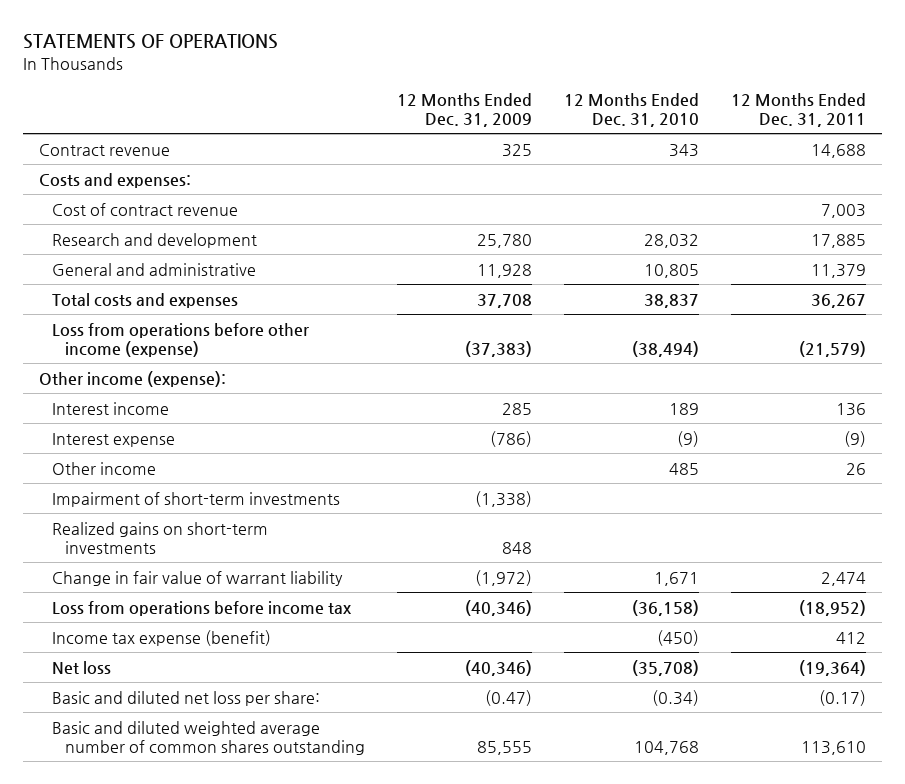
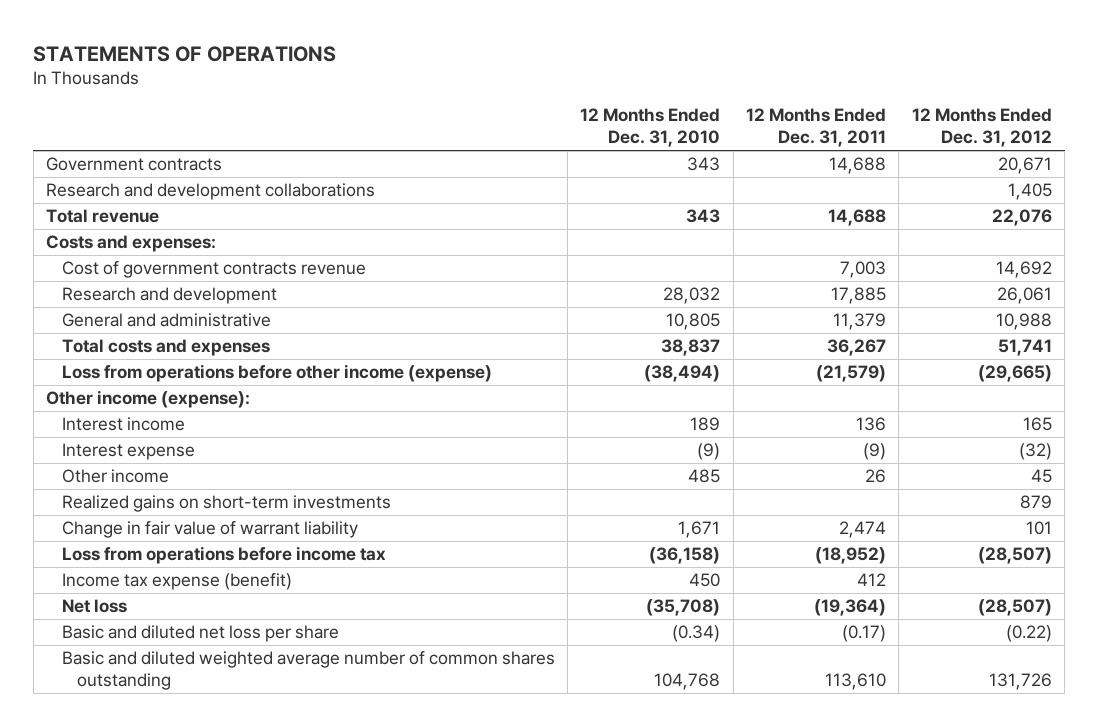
- | 12 Months Ended Dec. 31, 2009 | 12 Months Ended Dec. 31, 2010 | 12 Months Ended Dec. 31, 2011
+ | 12 Months Ended Dec. 31, 2010 | 12 Months Ended Dec. 31, 2011 | 12 Months Ended Dec. 31, 2012
- Contract revenue | 325 | 343 | 14,688
+ Government contracts | 343 | 14,688 | 20,671
+ Research and development collaborations | | | 1,405
+ Total revenue | 343 | 14,688 | 22,076
- Cost of contract revenue | | | 7,003
+ Cost of government contracts revenue | | 7,003 | 14,692
- Impairment of short-term investments | (1,338) | |
- Income tax expense (benefit) | | (450) | 412
+ Income tax expense (benefit) | 450 | 412 |
- Basic and diluted net loss per share: | (0.47) | (0.34) | (0.17)
+ Basic and diluted net loss per share | (0.34) | (0.17) | (0.22)

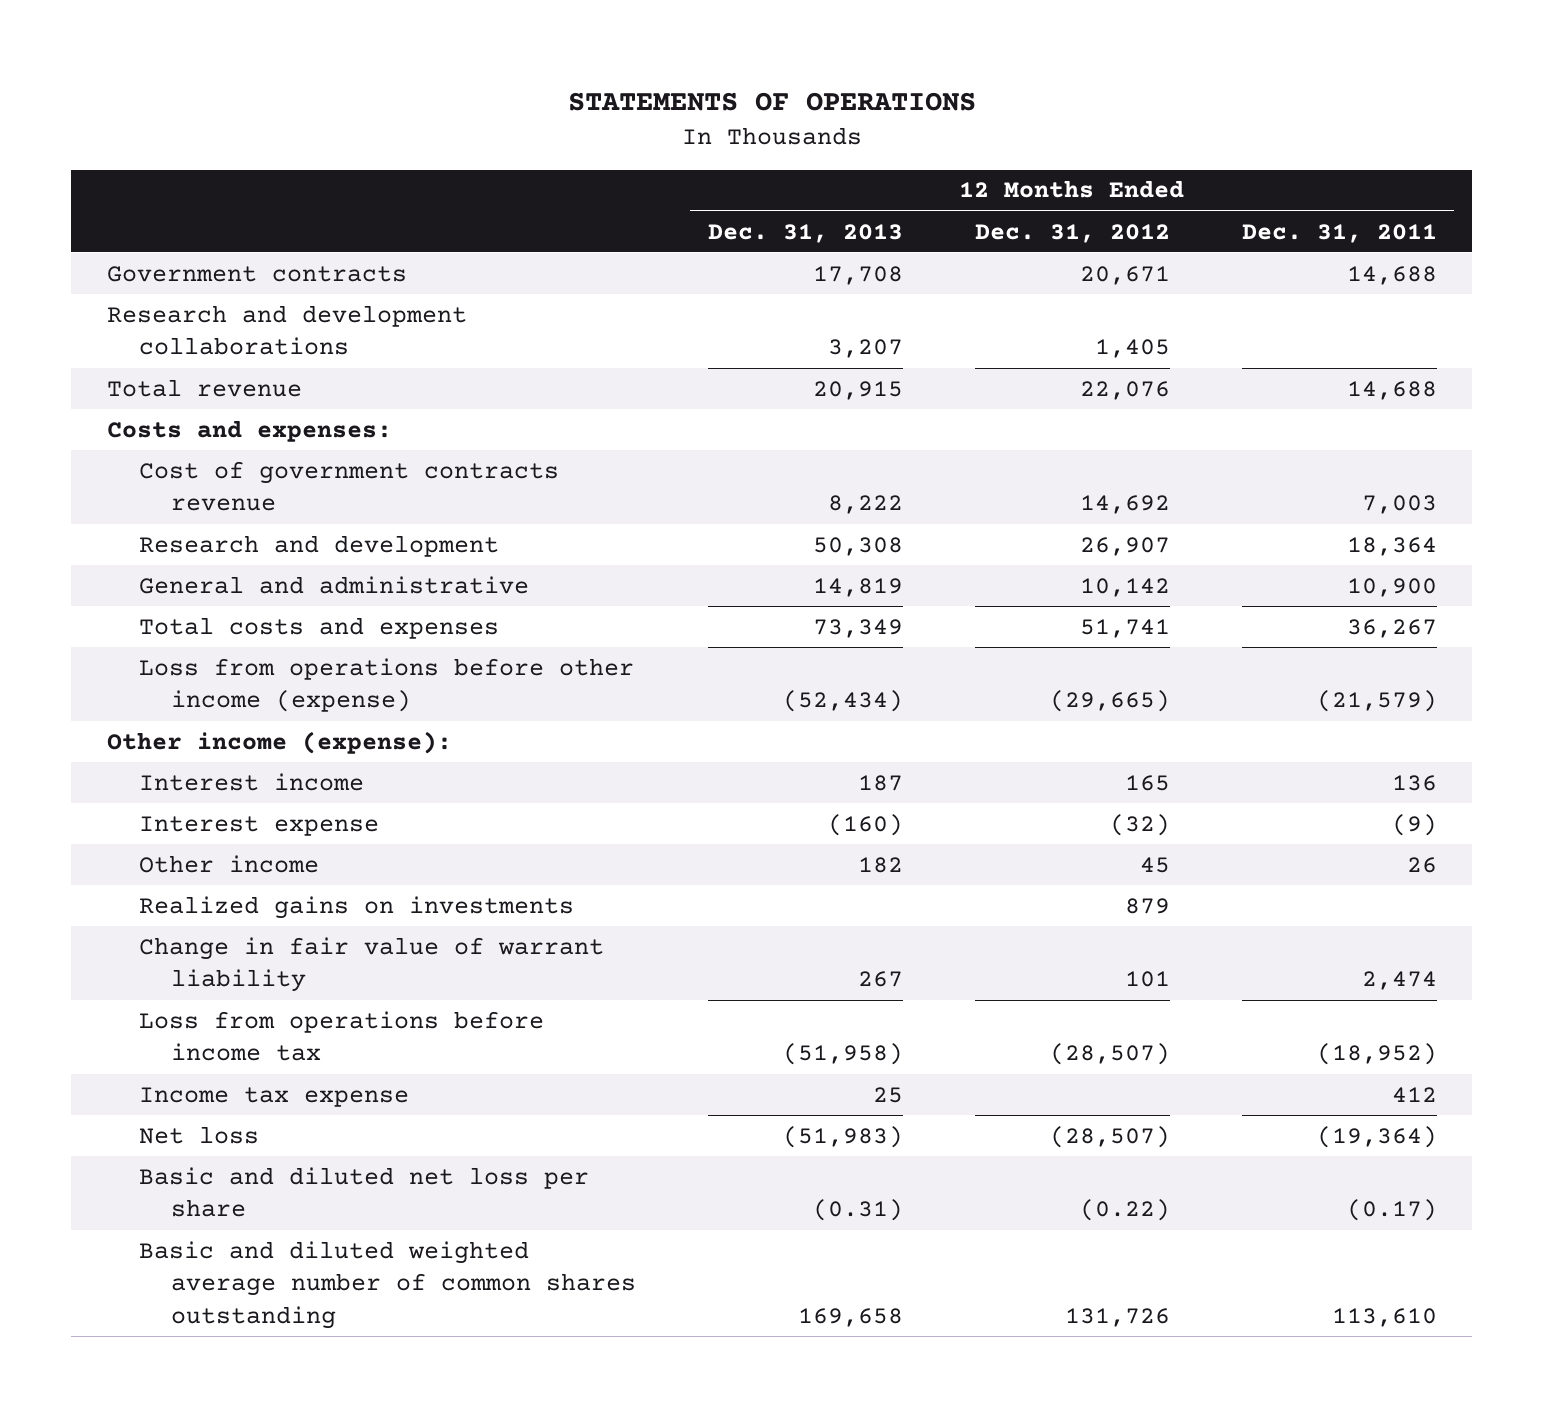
- | 12 Months Ended Dec. 31, 2010 | 12 Months Ended Dec. 31, 2011 | 12 Months Ended Dec. 31, 2012
+ | 12 Months Ended Dec. 31, 2013 | 12 Months Ended Dec. 31, 2012 | 12 Months Ended Dec. 31, 2011
- Research and development | 28,032 | 17,885 | 26,061
- General and administrative | 10,805 | 11,379 | 10,988
+ Research and development | 50,308 | 26,907 | 18,364
+ General and administrative | 14,819 | 10,142 | 10,900
- Realized gains on short-term investments | | | 879
+ Realized gains on investments | | 879 |
- Income tax expense (benefit) | 450 | 412 |
+ Income tax expense | 25 | | 412

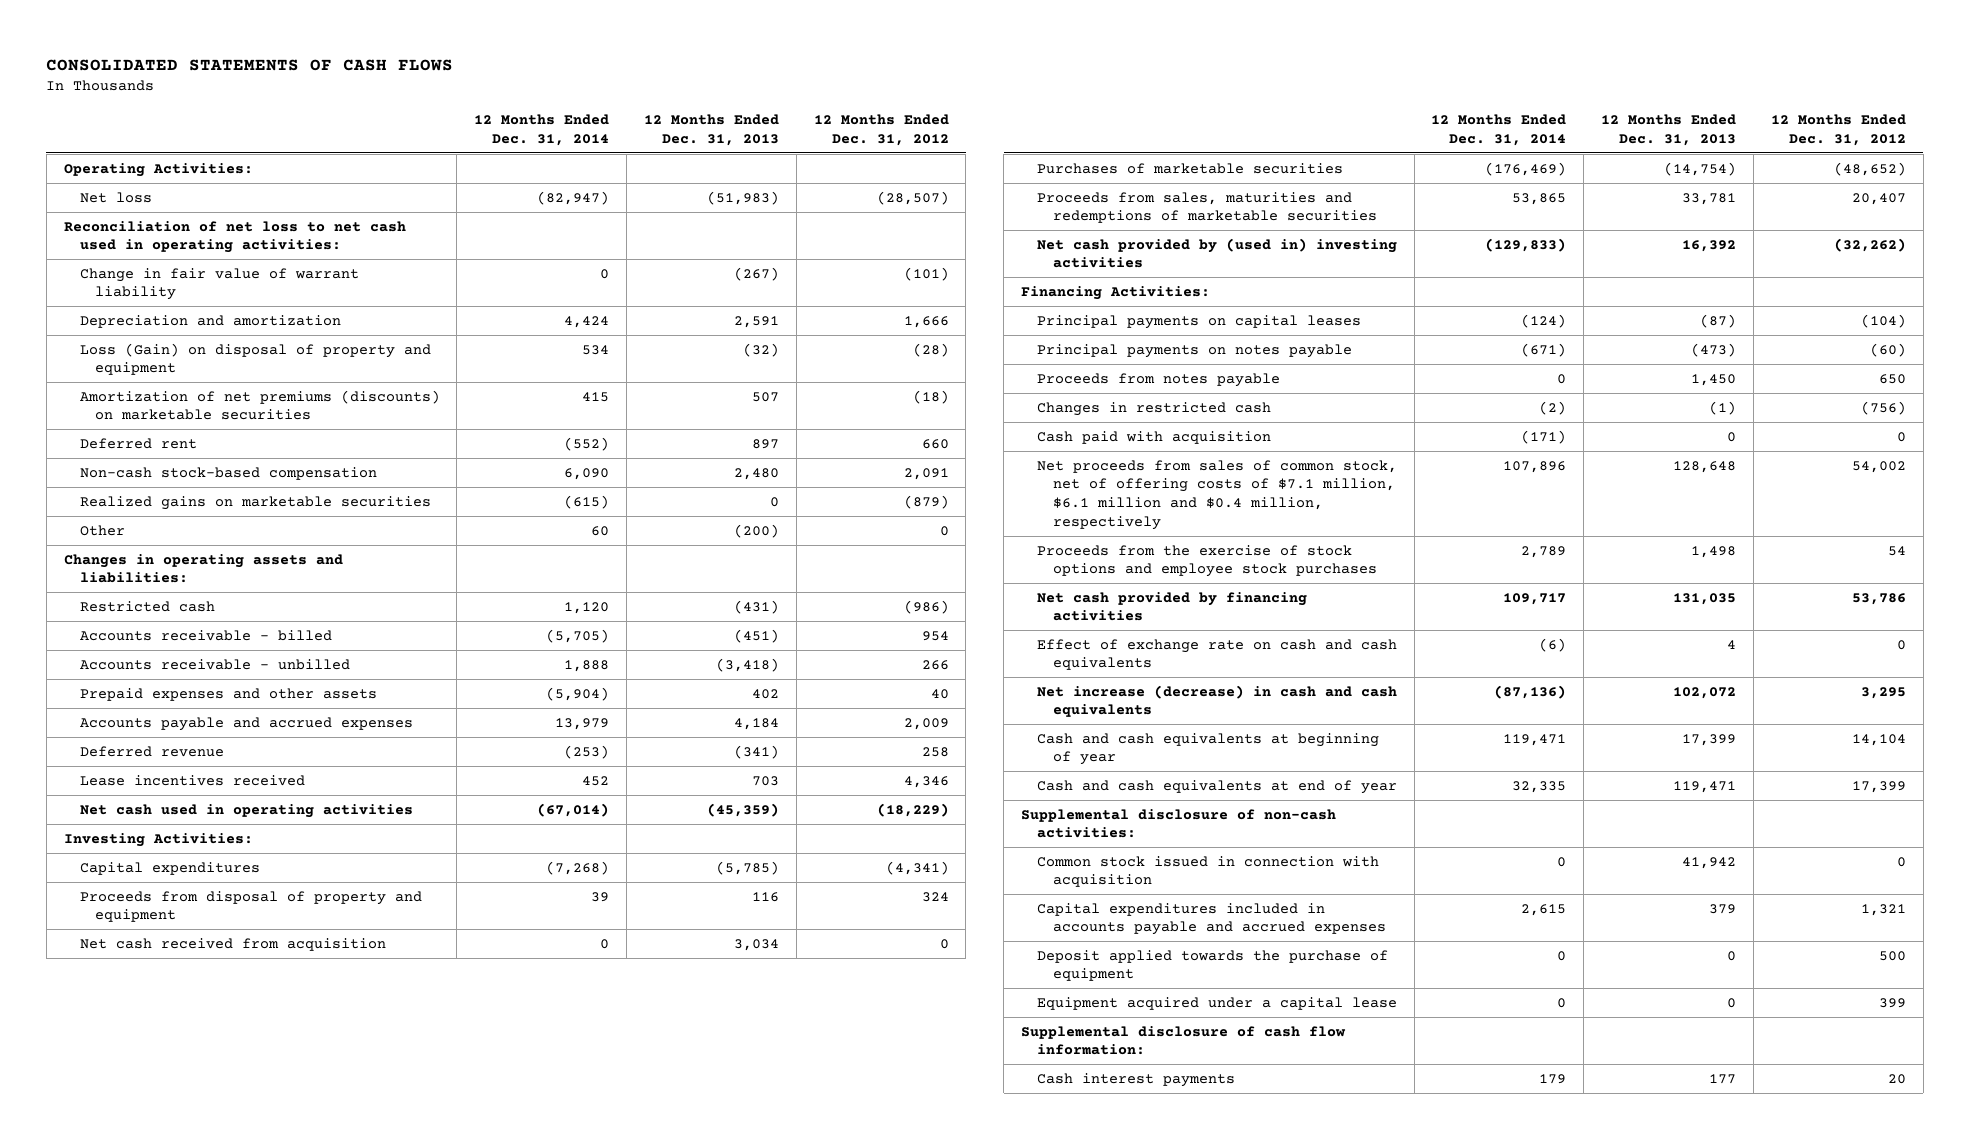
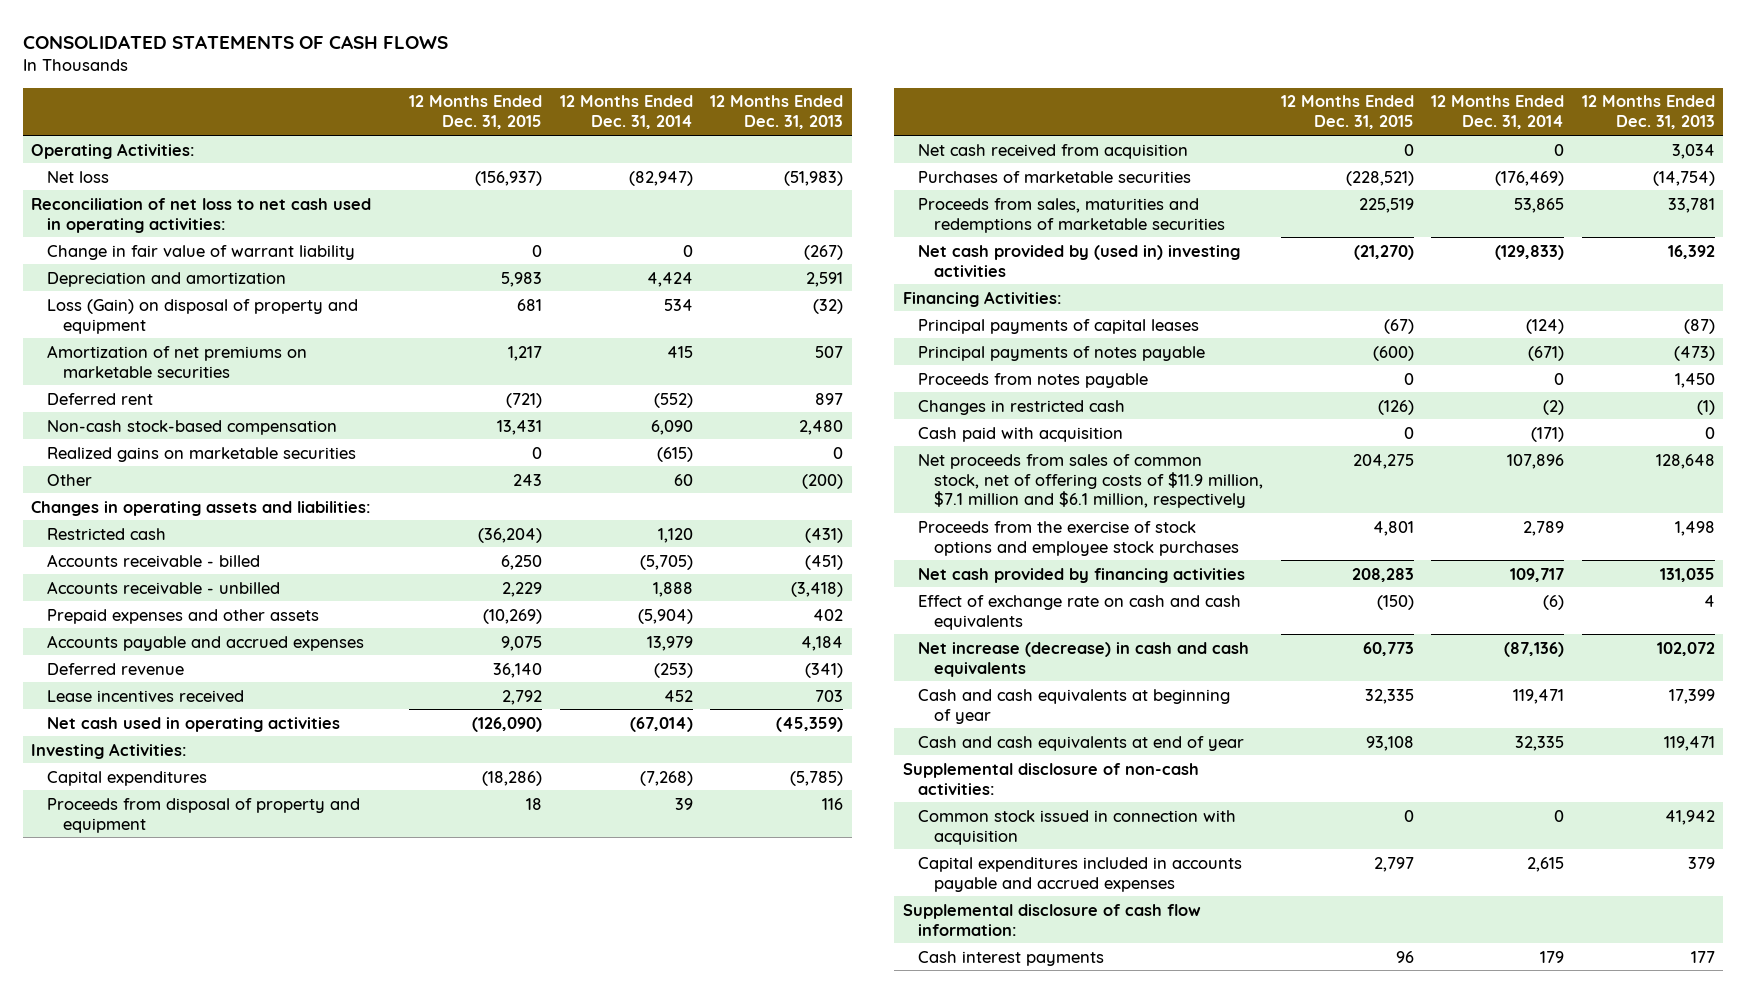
- | 12 Months Ended Dec. 31, 2014 | 12 Months Ended Dec. 31, 2013 | 12 Months Ended Dec. 31, 2012
+ | 12 Months Ended Dec. 31, 2015 | 12 Months Ended Dec. 31, 2014 | 12 Months Ended Dec. 31, 2013
- Amortization of net premiums (discounts) on marketable securities | 415 | 507 | (18)
+ Amortization of net premiums on marketable securities | 1,217 | 415 | 507
- Principal payments on capital leases | (124) | (87) | (104)
- Principal payments on notes payable | (671) | (473) | (60)
+ Principal payments of capital leases | (67) | (124) | (87)
+ Principal payments of notes payable | (600) | (671) | (473)
- Net proceeds from sales of common stock, net of offering costs of $7.1 million, $6.1 million and $0.4 million, respectively | 107,896 | 128,648 | 54,002
+ Net proceeds from sales of common stock, net of offering costs of $11.9 million, $7.1 million and $6.1 million, respectively | 204,275 | 107,896 | 128,648
- Deposit applied towards the purchase of equipment | 0 | 0 | 500
- Equipment acquired under a capital lease | 0 | 0 | 399

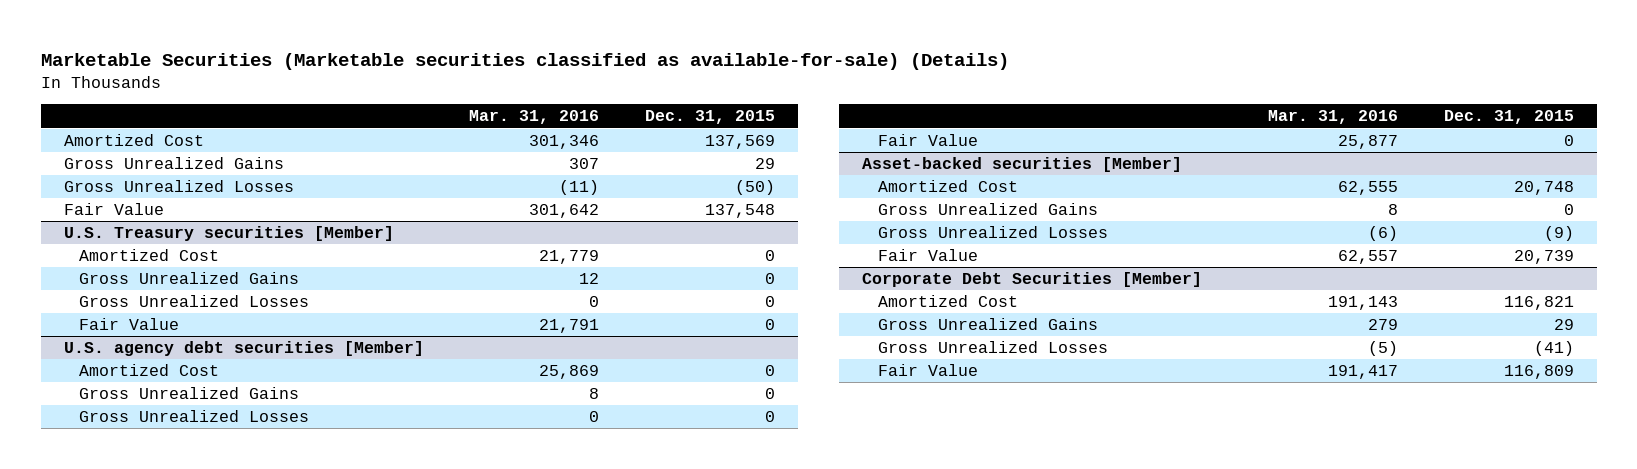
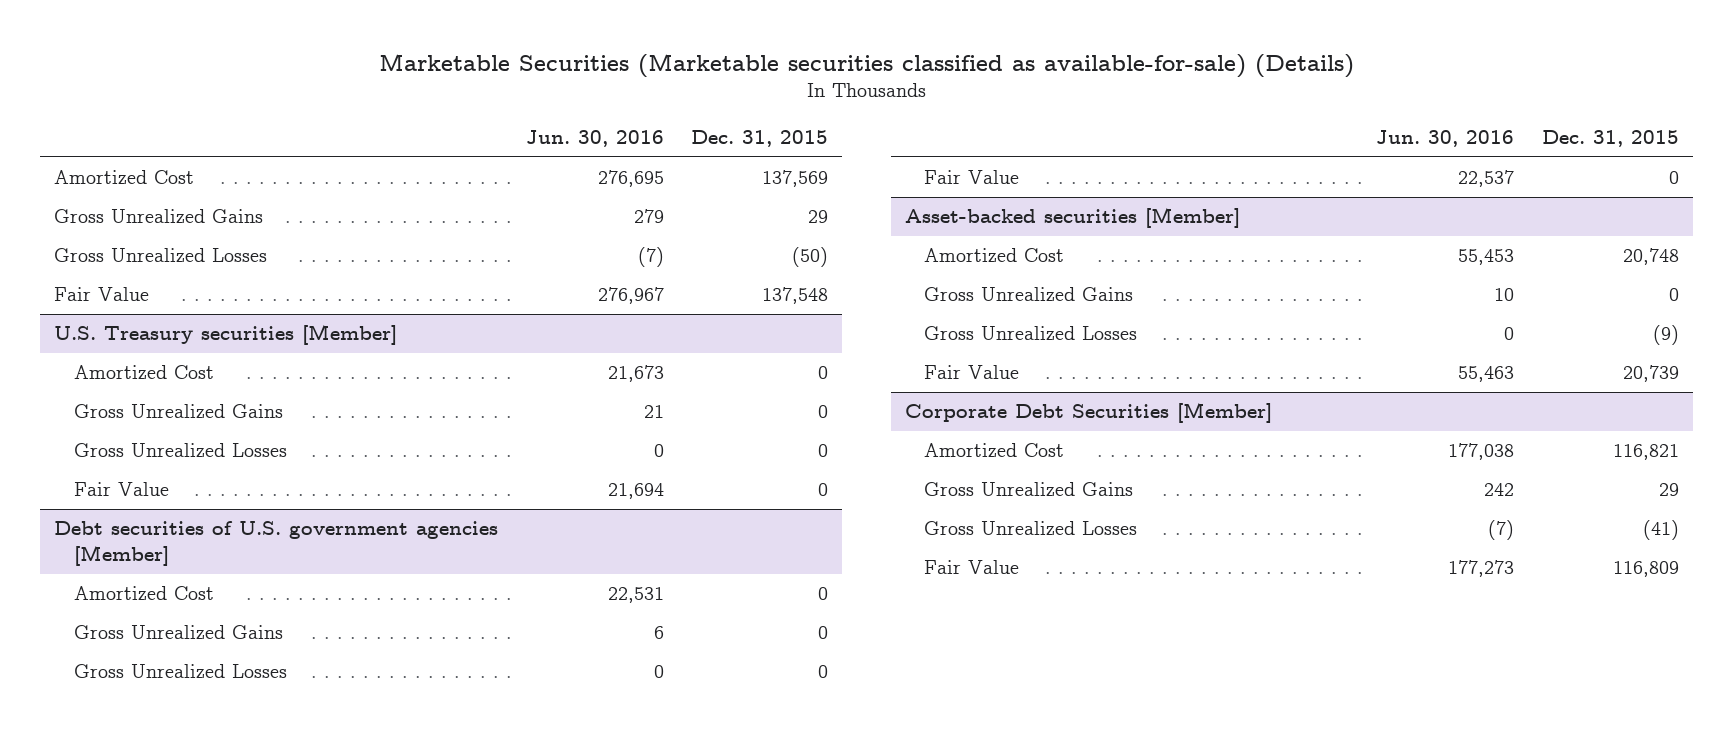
- | Mar. 31, 2016 | Dec. 31, 2015
+ | Jun. 30, 2016 | Dec. 31, 2015
- U.S. agency debt securities [Member]
+ Debt securities of U.S. government agencies [Member]

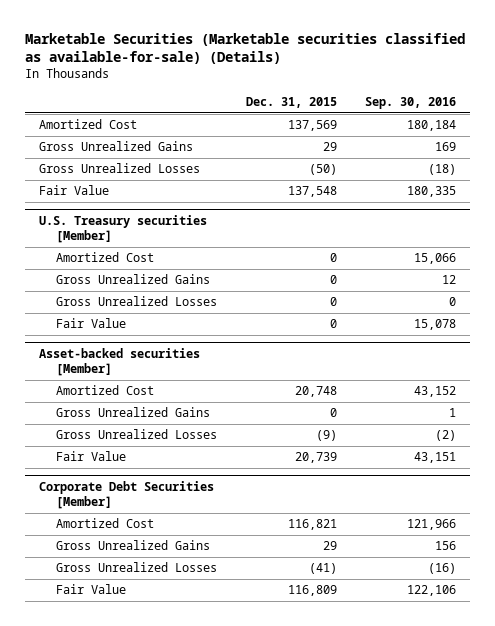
- | Jun. 30, 2016 | Dec. 31, 2015
+ | Dec. 31, 2015 | Sep. 30, 2016
- Debt securities of U.S. government agencies [Member]
- Amortized Cost | 22,531 | 0
- Gross Unrealized Gains | 6 | 0
- Gross Unrealized Losses | 0 | 0
- Fair Value | 22,537 | 0

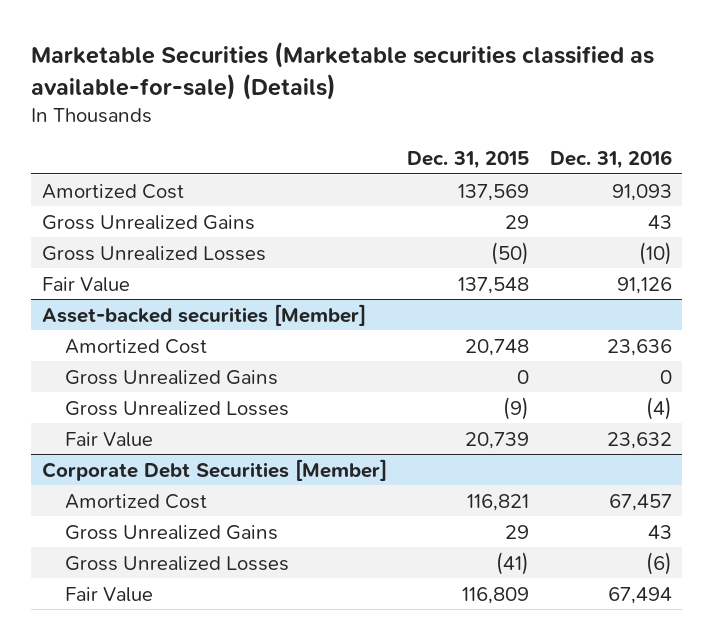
- | Dec. 31, 2015 | Sep. 30, 2016
+ | Dec. 31, 2015 | Dec. 31, 2016
- U.S. Treasury securities [Member]
- Amortized Cost | 0 | 15,066
- Gross Unrealized Gains | 0 | 12
- Gross Unrealized Losses | 0 | 0
- Fair Value | 0 | 15,078

